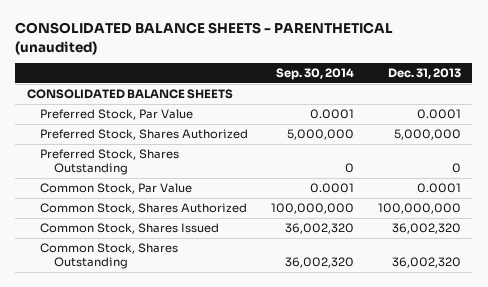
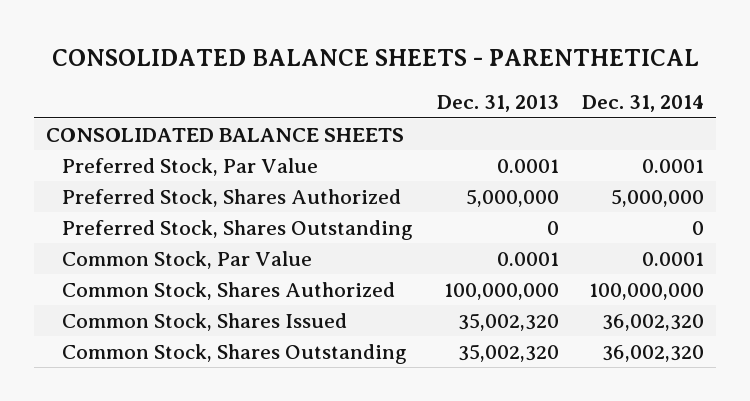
- CONSOLIDATED BALANCE SHEETS - PARENTHETICAL (unaudited)
+ CONSOLIDATED BALANCE SHEETS - PARENTHETICAL
- | Sep. 30, 2014 | Dec. 31, 2013
+ | Dec. 31, 2013 | Dec. 31, 2014
- Common Stock, Shares Issued | 36,002,320 | 36,002,320
- Common Stock, Shares Outstanding | 36,002,320 | 36,002,320
+ Common Stock, Shares Issued | 35,002,320 | 36,002,320
+ Common Stock, Shares Outstanding | 35,002,320 | 36,002,320

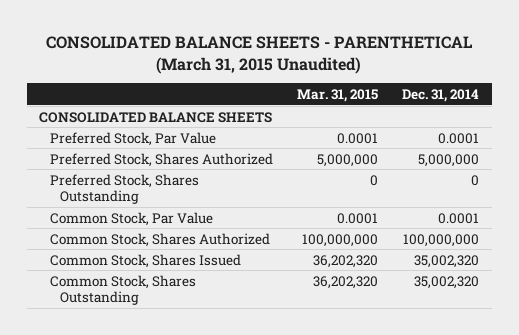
- CONSOLIDATED BALANCE SHEETS - PARENTHETICAL
+ CONSOLIDATED BALANCE SHEETS - PARENTHETICAL (March 31, 2015 Unaudited)
- | Dec. 31, 2013 | Dec. 31, 2014
+ | Mar. 31, 2015 | Dec. 31, 2014
- Common Stock, Shares Issued | 35,002,320 | 36,002,320
- Common Stock, Shares Outstanding | 35,002,320 | 36,002,320
+ Common Stock, Shares Issued | 36,202,320 | 35,002,320
+ Common Stock, Shares Outstanding | 36,202,320 | 35,002,320

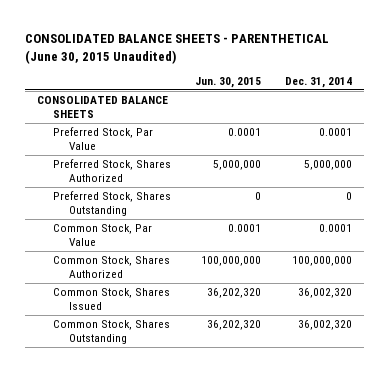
- CONSOLIDATED BALANCE SHEETS - PARENTHETICAL (March 31, 2015 Unaudited)
+ CONSOLIDATED BALANCE SHEETS - PARENTHETICAL (June 30, 2015 Unaudited)
- | Mar. 31, 2015 | Dec. 31, 2014
+ | Jun. 30, 2015 | Dec. 31, 2014
- Common Stock, Shares Issued | 36,202,320 | 35,002,320
- Common Stock, Shares Outstanding | 36,202,320 | 35,002,320
+ Common Stock, Shares Issued | 36,202,320 | 36,002,320
+ Common Stock, Shares Outstanding | 36,202,320 | 36,002,320

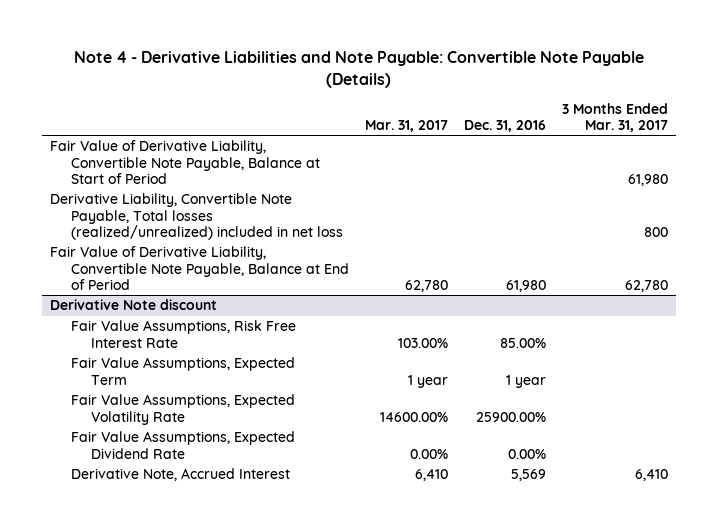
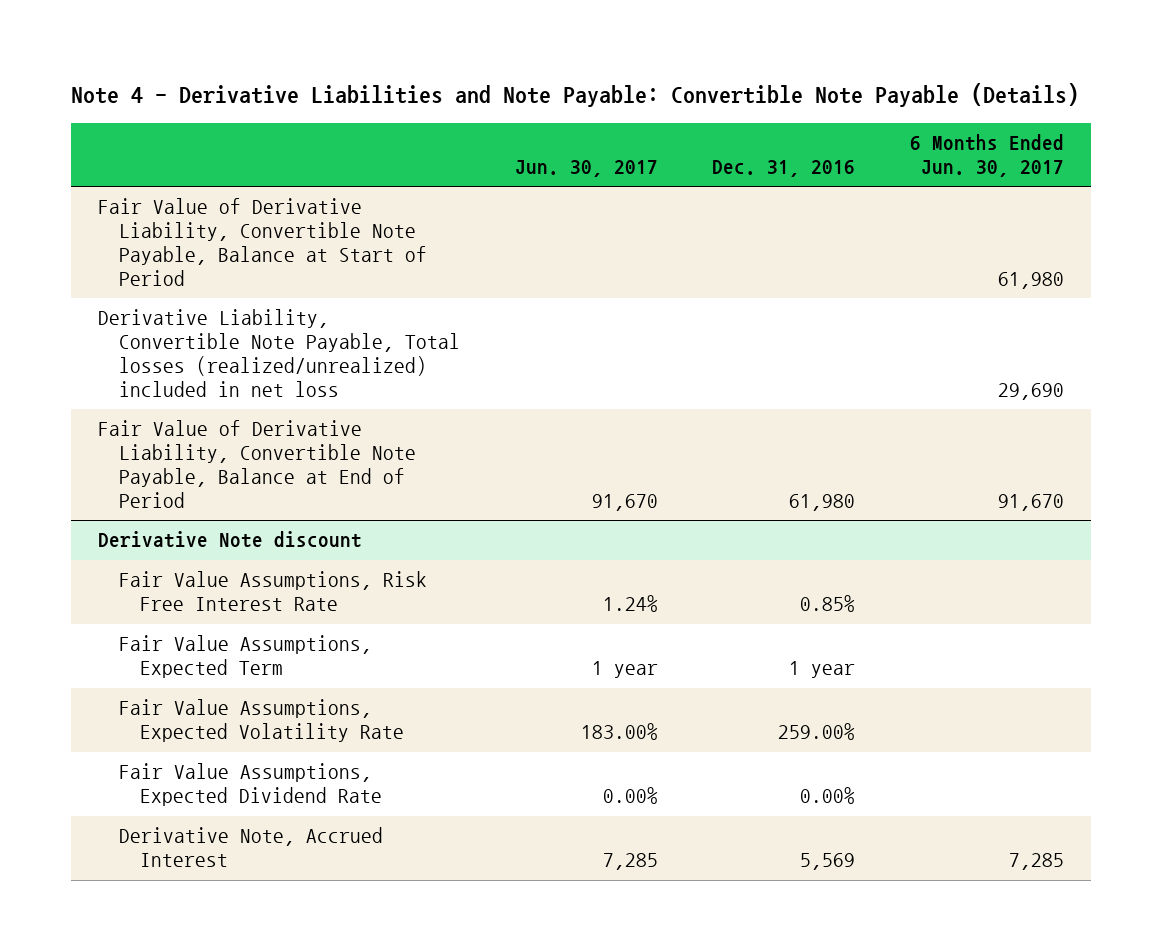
- | Mar. 31, 2017 | Dec. 31, 2016 | 3 Months Ended Mar. 31, 2017
+ | Jun. 30, 2017 | Dec. 31, 2016 | 6 Months Ended Jun. 30, 2017
@ Derivative Note discount
- Fair Value Assumptions, Risk Free Interest Rate | 103.00% | 85.00% |
+ Fair Value Assumptions, Risk Free Interest Rate | 1.24% | 0.85% |
- Fair Value Assumptions, Expected Volatility Rate | 14600.00% | 25900.00% |
+ Fair Value Assumptions, Expected Volatility Rate | 183.00% | 259.00% |

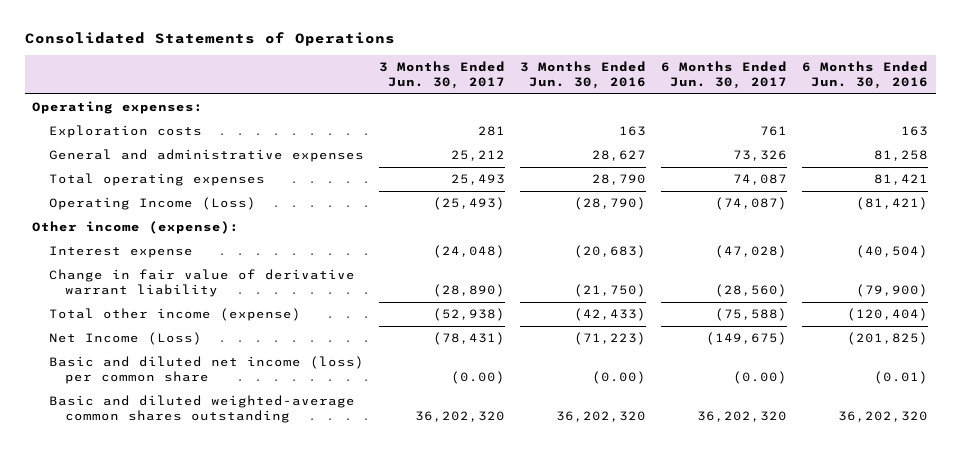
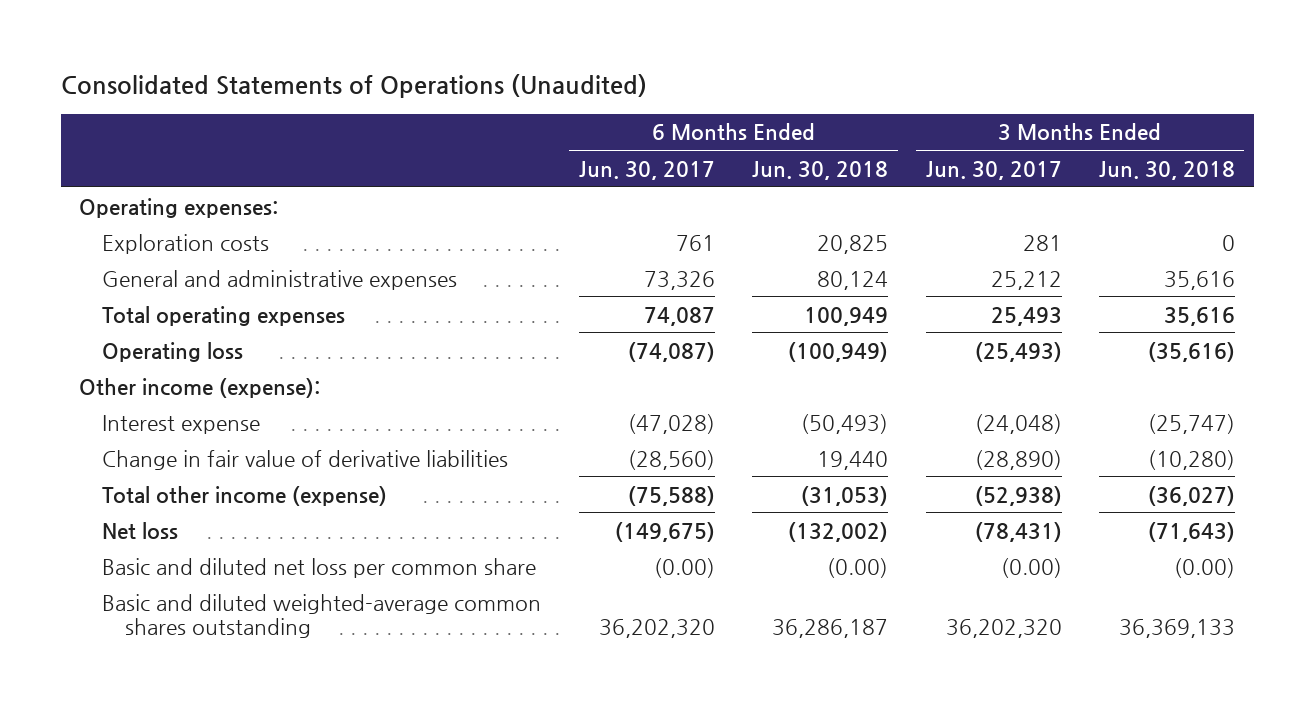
- Consolidated Statements of Operations
+ Consolidated Statements of Operations (Unaudited)
- | 3 Months Ended Jun. 30, 2017 | 3 Months Ended Jun. 30, 2016 | 6 Months Ended Jun. 30, 2017 | 6 Months Ended Jun. 30, 2016
+ | 6 Months Ended Jun. 30, 2017 | 6 Months Ended Jun. 30, 2018 | 3 Months Ended Jun. 30, 2017 | 3 Months Ended Jun. 30, 2018
- Operating Income (Loss) | (25,493) | (28,790) | (74,087) | (81,421)
+ Operating loss | (74,087) | (100,949) | (25,493) | (35,616)
- Change in fair value of derivative warrant liability | (28,890) | (21,750) | (28,560) | (79,900)
+ Change in fair value of derivative liabilities | (28,560) | 19,440 | (28,890) | (10,280)
- Net Income (Loss) | (78,431) | (71,223) | (149,675) | (201,825)
- Basic and diluted net income (loss) per common share | (0.00) | (0.00) | (0.00) | (0.01)
+ Net loss | (149,675) | (132,002) | (78,431) | (71,643)
+ Basic and diluted net loss per common share | (0.00) | (0.00) | (0.00) | (0.00)

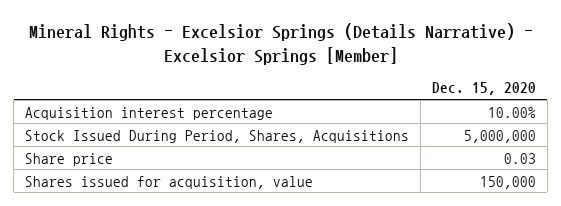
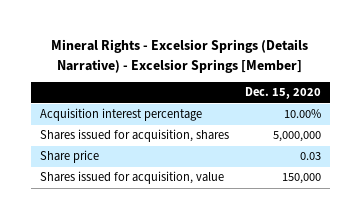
- Stock Issued During Period, Shares, Acquisitions | 5,000,000
+ Shares issued for acquisition, shares | 5,000,000

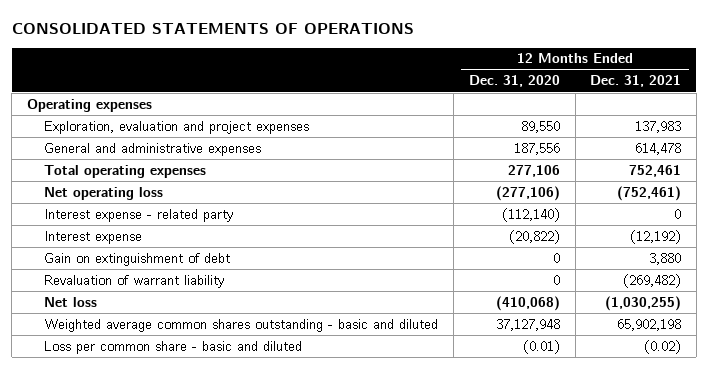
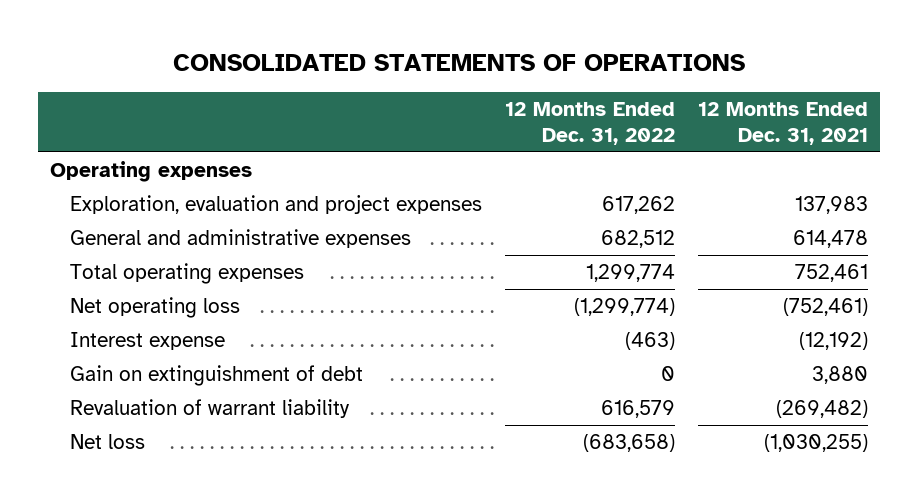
- | 12 Months Ended Dec. 31, 2020 | 12 Months Ended Dec. 31, 2021
+ | 12 Months Ended Dec. 31, 2022 | 12 Months Ended Dec. 31, 2021
- Interest expense - related party | (112,140) | 0
- Weighted average common shares outstanding - basic and diluted | 37,127,948 | 65,902,198
- Loss per common share - basic and diluted | (0.01) | (0.02)

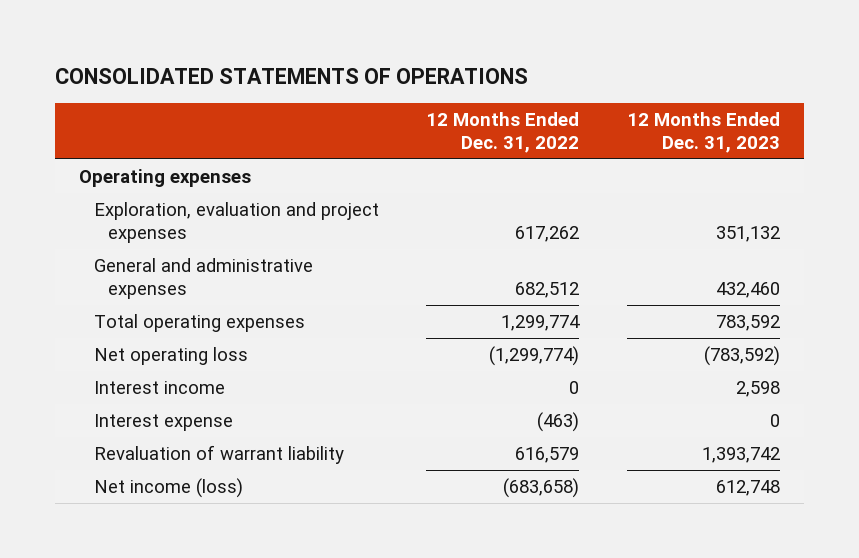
- | 12 Months Ended Dec. 31, 2022 | 12 Months Ended Dec. 31, 2021
+ | 12 Months Ended Dec. 31, 2022 | 12 Months Ended Dec. 31, 2023
+ Interest income | 0 | 2,598
- Gain on extinguishment of debt | 0 | 3,880
- Net loss | (683,658) | (1,030,255)
+ Net income (loss) | (683,658) | 612,748

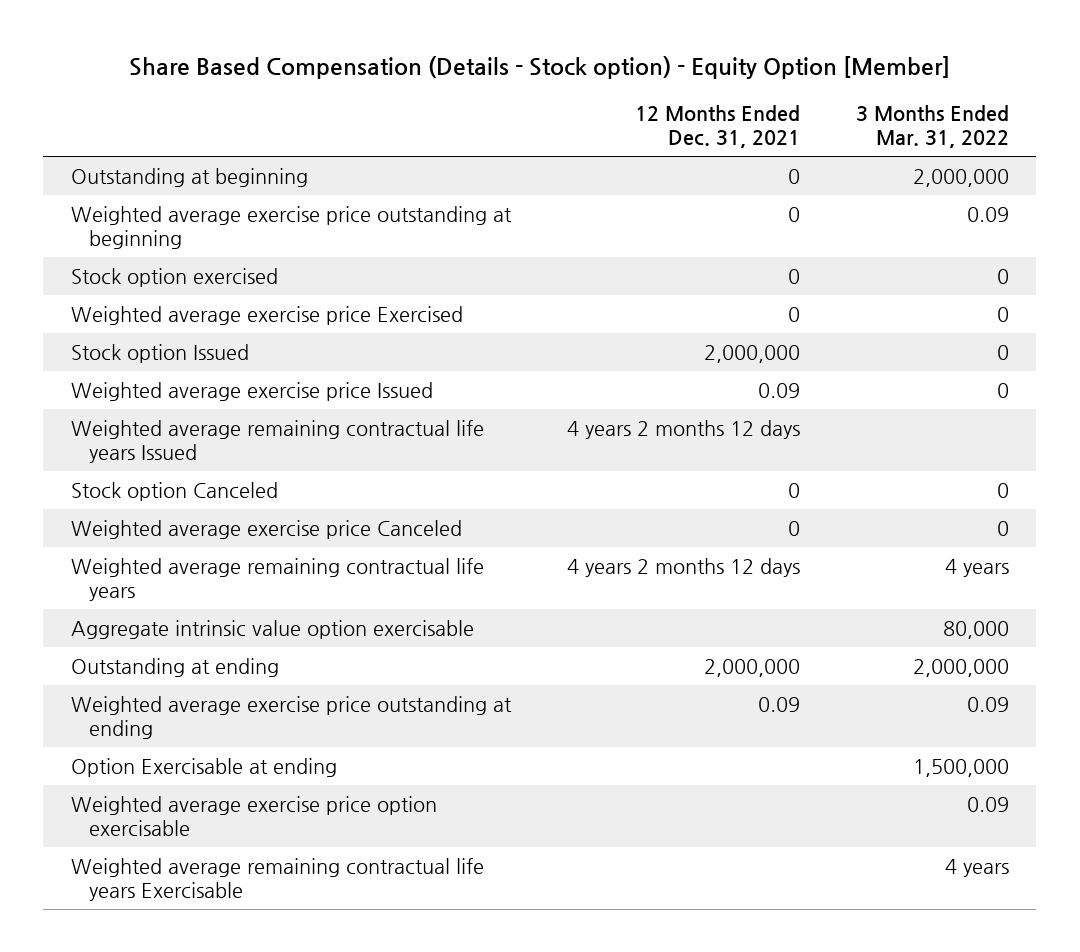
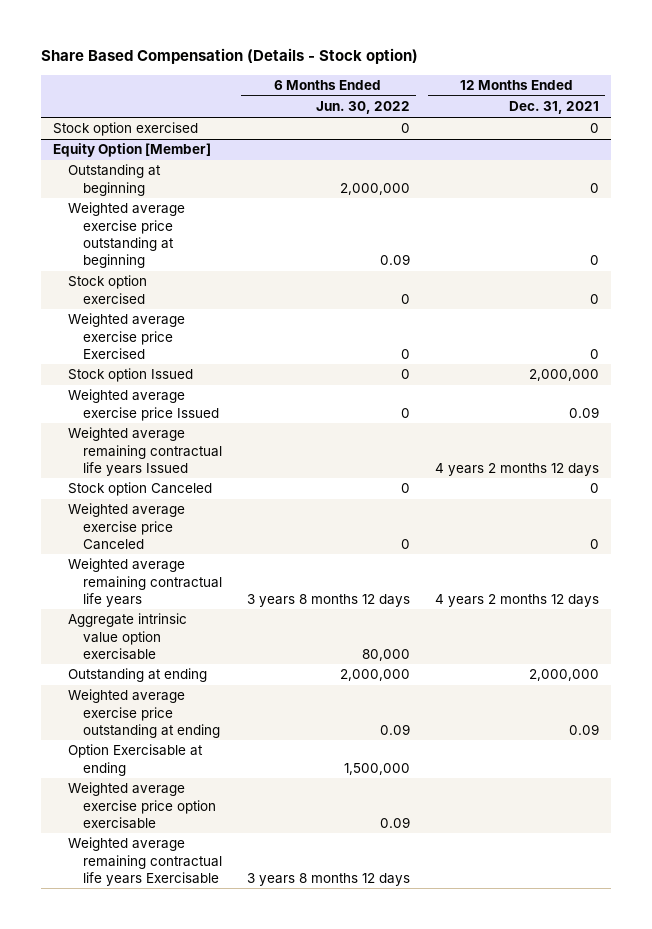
- Share Based Compensation (Details - Stock option) - Equity Option [Member]
+ Share Based Compensation (Details - Stock option)
- | 12 Months Ended Dec. 31, 2021 | 3 Months Ended Mar. 31, 2022
+ | 6 Months Ended Jun. 30, 2022 | 12 Months Ended Dec. 31, 2021
+ Stock option exercised | 0 | 0
+ Equity Option [Member]

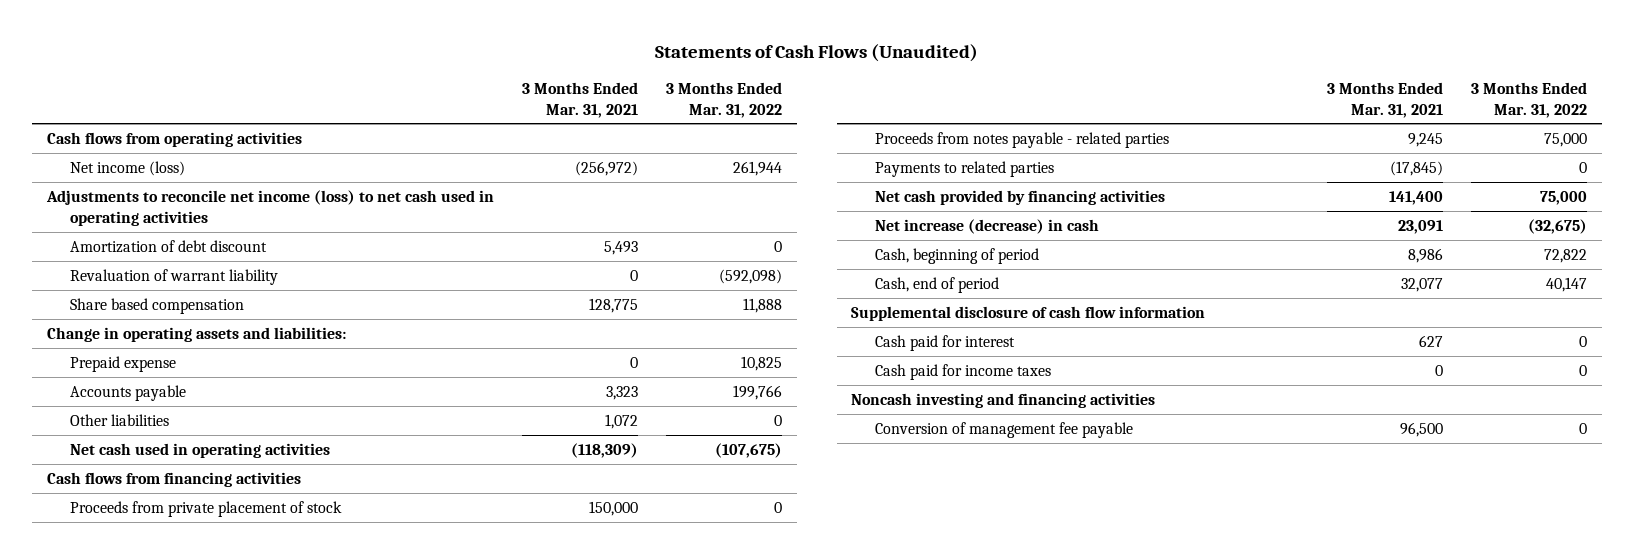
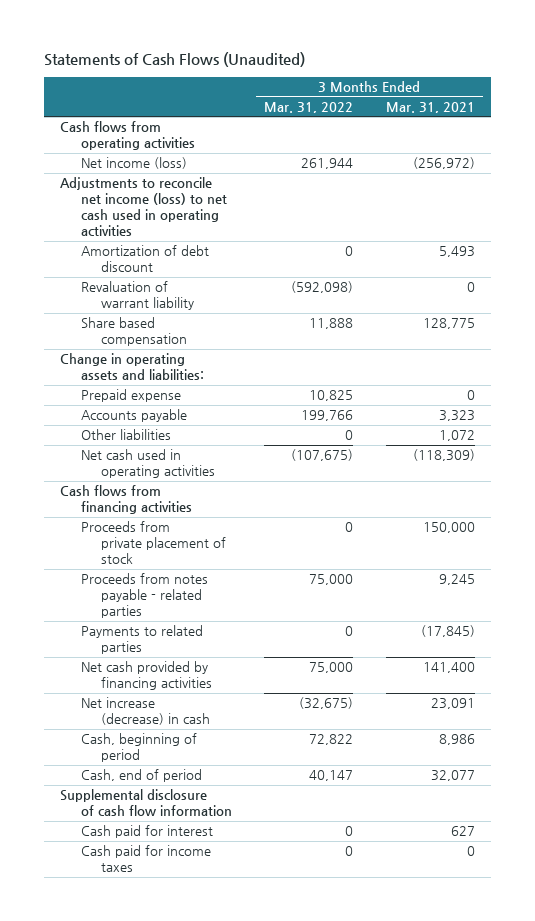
- | 3 Months Ended Mar. 31, 2021 | 3 Months Ended Mar. 31, 2022
+ | 3 Months Ended Mar. 31, 2022 | 3 Months Ended Mar. 31, 2021
- Noncash investing and financing activities
- Conversion of management fee payable | 96,500 | 0

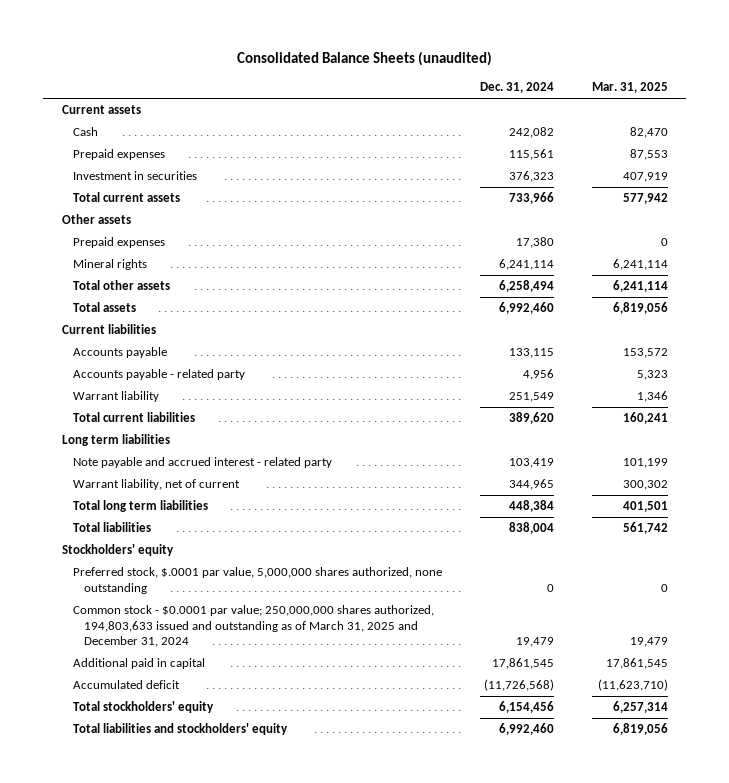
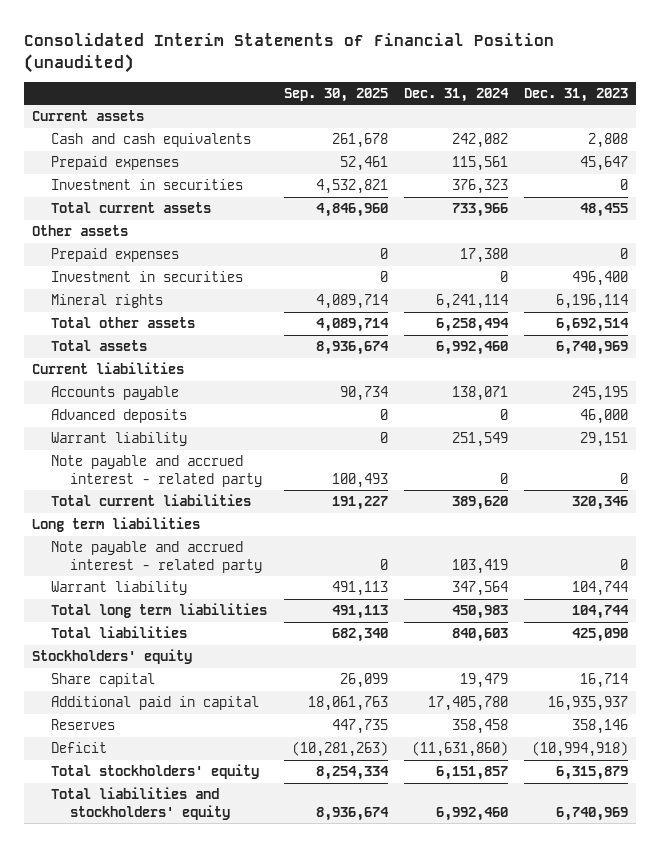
- Consolidated Balance Sheets (unaudited)
+ Consolidated Interim Statements of Financial Position (unaudited)
- | Dec. 31, 2024 | Mar. 31, 2025
+ | Sep. 30, 2025 | Dec. 31, 2024 | Dec. 31, 2023
- Cash | 242,082 | 82,470
+ Cash and cash equivalents | 261,678 | 242,082 | 2,808
+ Investment in securities | 0 | 0 | 496,400
- Accounts payable | 133,115 | 153,572
- Accounts payable - related party | 4,956 | 5,323
+ Accounts payable | 90,734 | 138,071 | 245,195
+ Advanced deposits | 0 | 0 | 46,000
+ Note payable and accrued interest - related party | 100,493 | 0 | 0
- Warrant liability, net of current | 344,965 | 300,302
- Total long term liabilities | 448,384 | 401,501
- Total liabilities | 838,004 | 561,742
+ Warrant liability | 491,113 | 347,564 | 104,744
+ Total long term liabilities | 491,113 | 450,983 | 104,744
+ Total liabilities | 682,340 | 840,603 | 425,090
- Preferred stock, $.0001 par value, 5,000,000 shares authorized, none outstanding | 0 | 0
- Common stock - $0.0001 par value; 250,000,000 shares authorized, 194,803,633 issued and outstanding as of March 31, 2025 and December 31, 2024 | 19,479 | 19,479
- Additional paid in capital | 17,861,545 | 17,861,545
- Accumulated deficit | (11,726,568) | (11,623,710)
- Total stockholders' equity | 6,154,456 | 6,257,314
+ Share capital | 26,099 | 19,479 | 16,714
+ Additional paid in capital | 18,061,763 | 17,405,780 | 16,935,937
+ Reserves | 447,735 | 358,458 | 358,146
+ Deficit | (10,281,263) | (11,631,860) | (10,994,918)
+ Total stockholders' equity | 8,254,334 | 6,151,857 | 6,315,879

